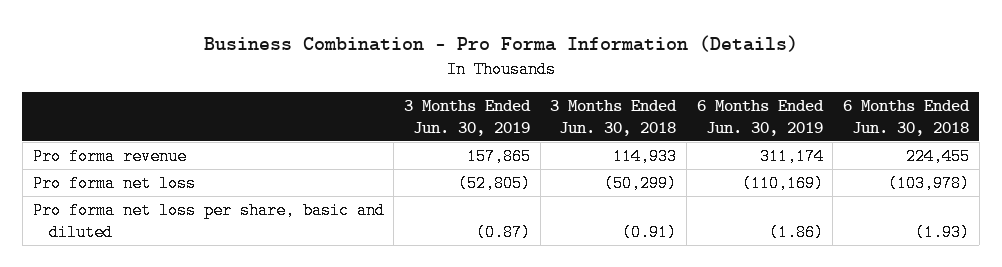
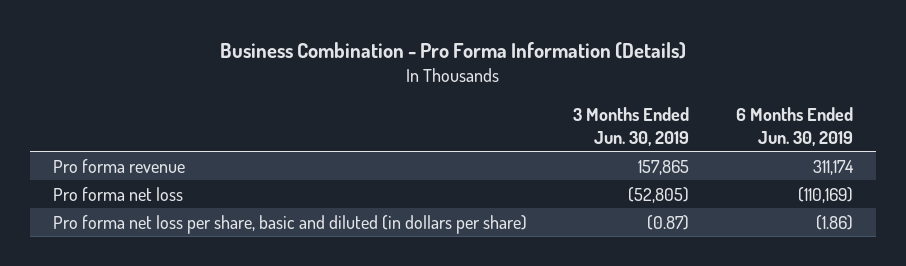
- | 3 Months Ended Jun. 30, 2019 | 3 Months Ended Jun. 30, 2018 | 6 Months Ended Jun. 30, 2019 | 6 Months Ended Jun. 30, 2018
+ | 3 Months Ended Jun. 30, 2019 | 6 Months Ended Jun. 30, 2019
- Pro forma net loss per share, basic and diluted | (0.87) | (0.91) | (1.86) | (1.93)
+ Pro forma net loss per share, basic and diluted (in dollars per share) | (0.87) | (1.86)

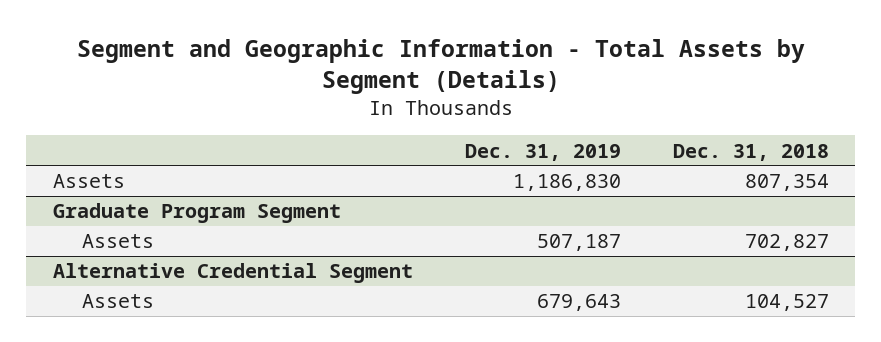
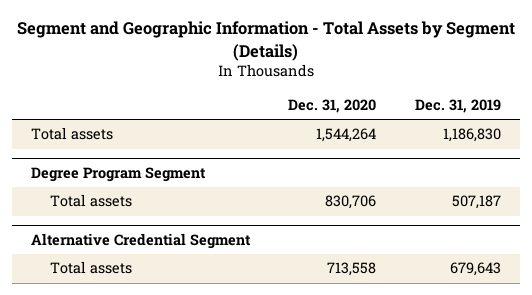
- | Dec. 31, 2019 | Dec. 31, 2018
+ | Dec. 31, 2020 | Dec. 31, 2019
- Assets | 1,186,830 | 807,354
- Graduate Program Segment
- Assets | 507,187 | 702,827
+ Total assets | 1,544,264 | 1,186,830
+ Degree Program Segment
+ Total assets | 830,706 | 507,187
@ Alternative Credential Segment
- Assets | 679,643 | 104,527
+ Total assets | 713,558 | 679,643

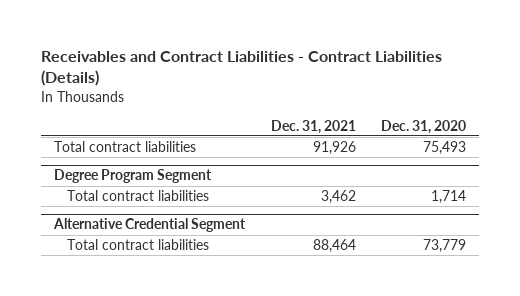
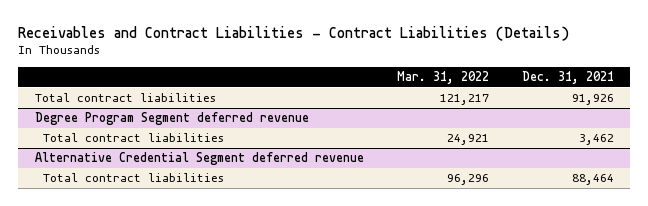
- | Dec. 31, 2021 | Dec. 31, 2020
+ | Mar. 31, 2022 | Dec. 31, 2021
- Degree Program Segment
+ Degree Program Segment deferred revenue
- Alternative Credential Segment
+ Alternative Credential Segment deferred revenue

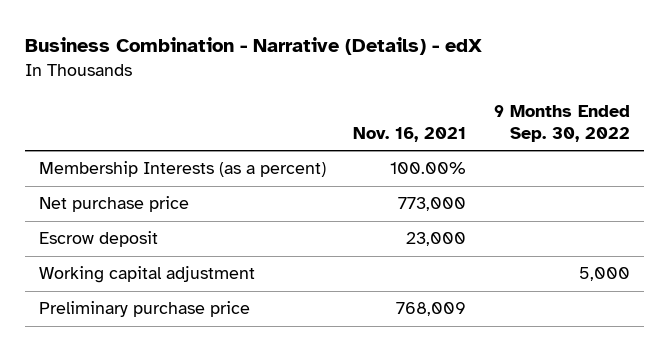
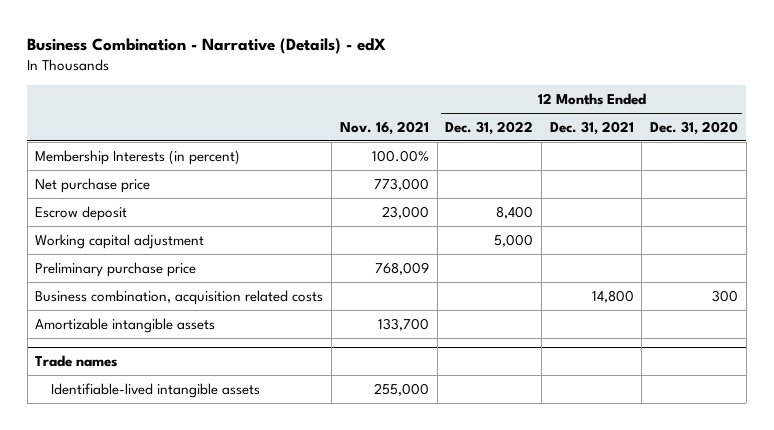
- | Nov. 16, 2021 | 9 Months Ended Sep. 30, 2022
+ | Nov. 16, 2021 | 12 Months Ended Dec. 31, 2022 | 12 Months Ended Dec. 31, 2021 | 12 Months Ended Dec. 31, 2020
- Membership Interests (as a percent) | 100.00% |
+ Membership Interests (in percent) | 100.00% | | |
+ Business combination, acquisition related costs | | | 14,800 | 300
+ Amortizable intangible assets | 133,700 | | |
+ Trade names
+ Identifiable-lived intangible assets | 255,000 | | |

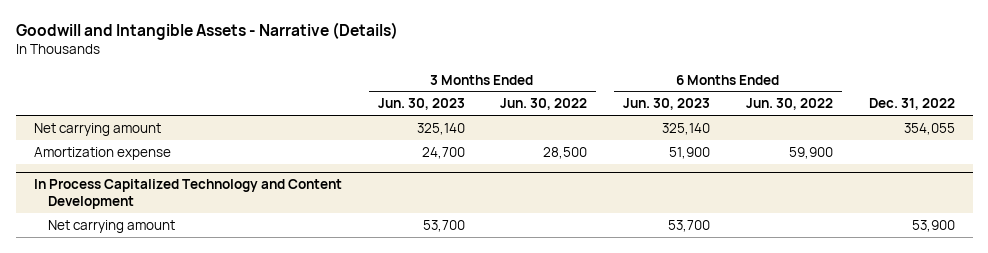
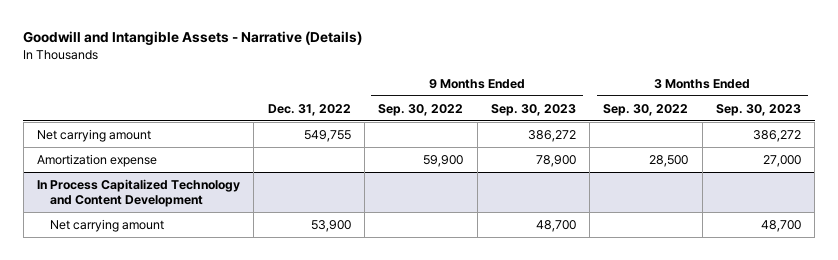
- | 3 Months Ended Jun. 30, 2023 | 3 Months Ended Jun. 30, 2022 | 6 Months Ended Jun. 30, 2023 | 6 Months Ended Jun. 30, 2022 | Dec. 31, 2022
+ | Dec. 31, 2022 | 9 Months Ended Sep. 30, 2022 | 9 Months Ended Sep. 30, 2023 | 3 Months Ended Sep. 30, 2022 | 3 Months Ended Sep. 30, 2023
- Net carrying amount | 325,140 | | 325,140 | | 354,055
+ Net carrying amount | 549,755 | | 386,272 | | 386,272

